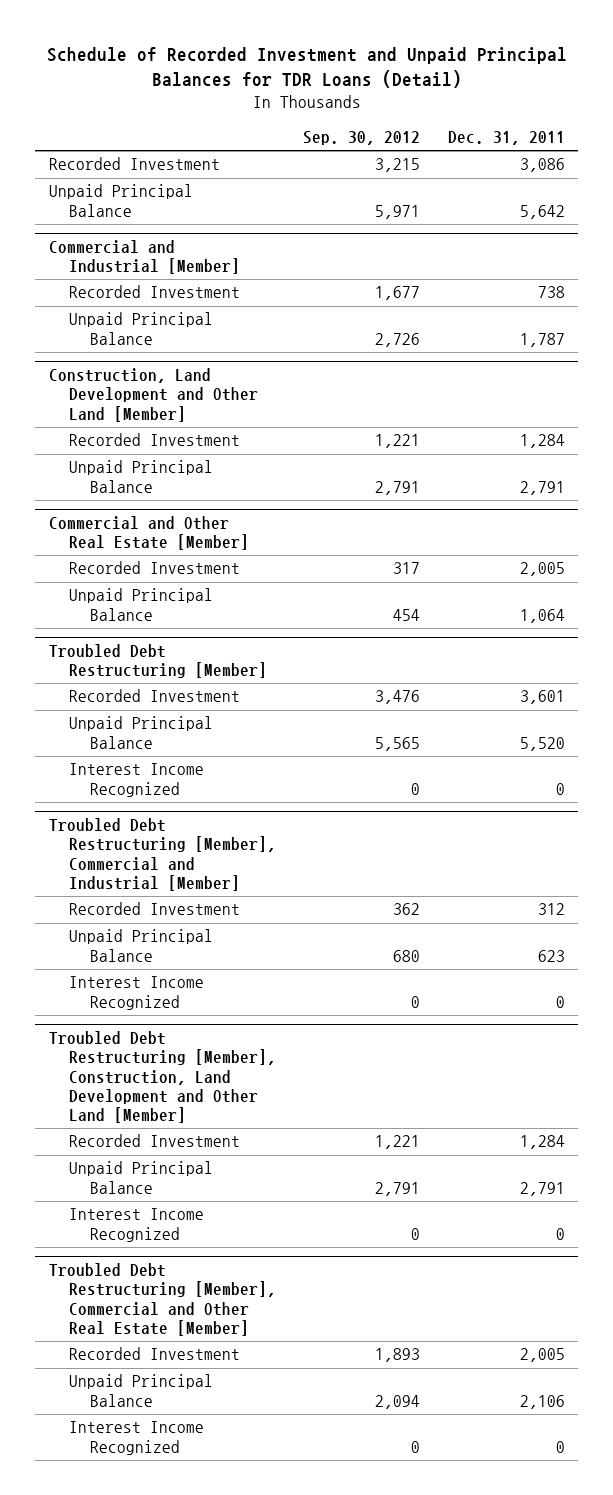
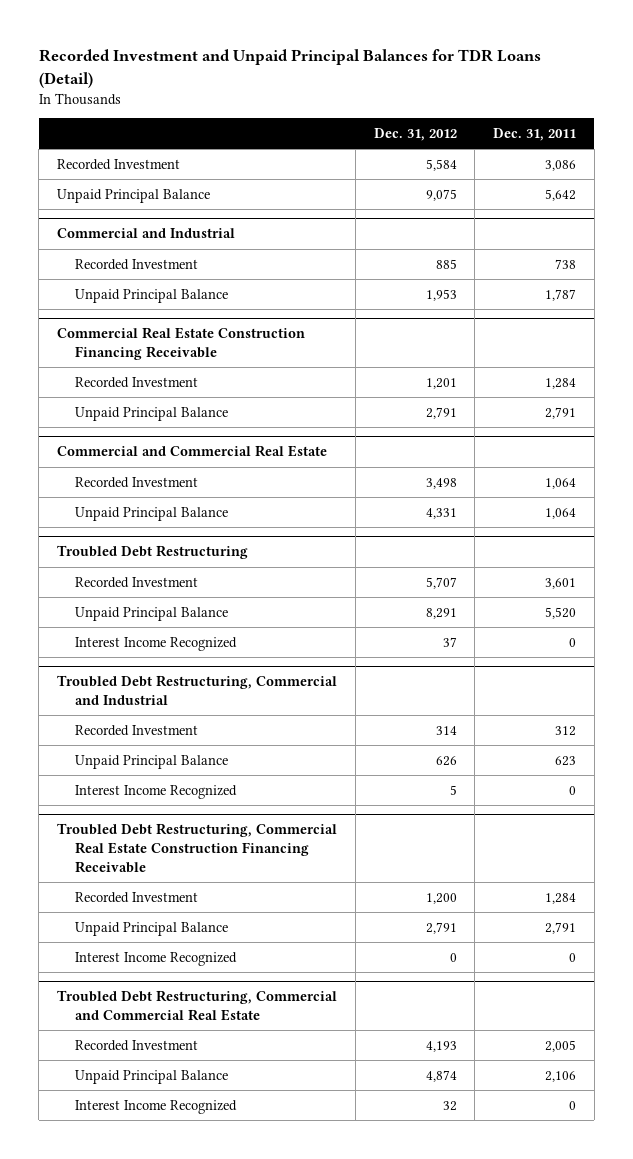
- Schedule of Recorded Investment and Unpaid Principal Balances for TDR Loans (Detail)
+ Recorded Investment and Unpaid Principal Balances for TDR Loans (Detail)
- | Sep. 30, 2012 | Dec. 31, 2011
+ | Dec. 31, 2012 | Dec. 31, 2011
- Commercial and Industrial [Member]
+ Commercial and Industrial
- Construction, Land Development and Other Land [Member]
+ Commercial Real Estate Construction Financing Receivable
- Commercial and Other Real Estate [Member]
- Recorded Investment | 317 | 2,005
+ Commercial and Commercial Real Estate
+ Recorded Investment | 3,498 | 1,064
- Troubled Debt Restructuring [Member]
+ Troubled Debt Restructuring
- Troubled Debt Restructuring [Member], Commercial and Industrial [Member]
+ Troubled Debt Restructuring, Commercial and Industrial
- Troubled Debt Restructuring [Member], Construction, Land Development and Other Land [Member]
+ Troubled Debt Restructuring, Commercial Real Estate Construction Financing Receivable
- Troubled Debt Restructuring [Member], Commercial and Other Real Estate [Member]
+ Troubled Debt Restructuring, Commercial and Commercial Real Estate

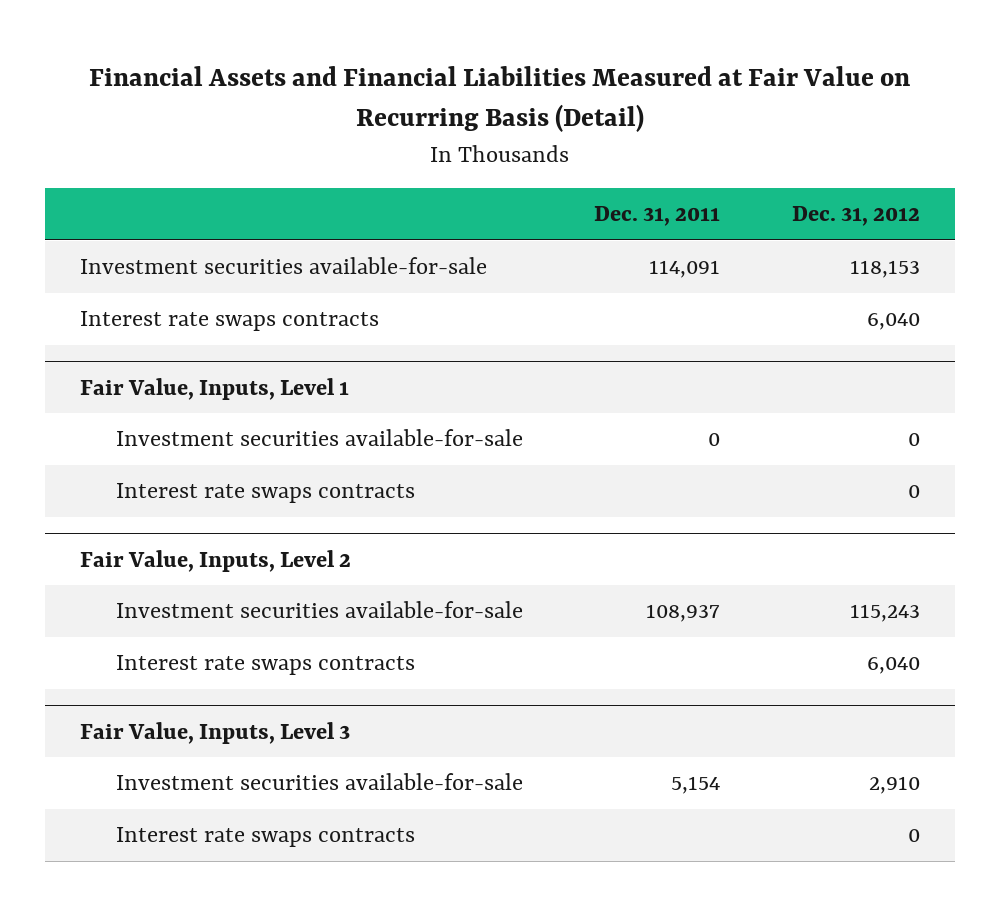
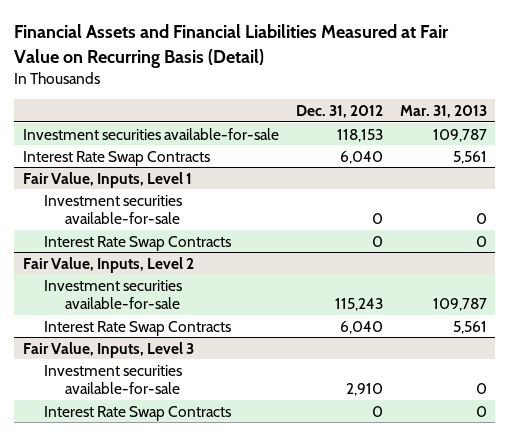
- | Dec. 31, 2011 | Dec. 31, 2012
+ | Dec. 31, 2012 | Mar. 31, 2013
- Interest rate swaps contracts | | 6,040
+ Interest Rate Swap Contracts | 6,040 | 5,561
@ Fair Value, Inputs, Level 1
- Interest rate swaps contracts | | 0
+ Interest Rate Swap Contracts | 0 | 0
@ Fair Value, Inputs, Level 2
- Interest rate swaps contracts | | 6,040
+ Interest Rate Swap Contracts | 6,040 | 5,561
@ Fair Value, Inputs, Level 3
- Interest rate swaps contracts | | 0
+ Interest Rate Swap Contracts | 0 | 0

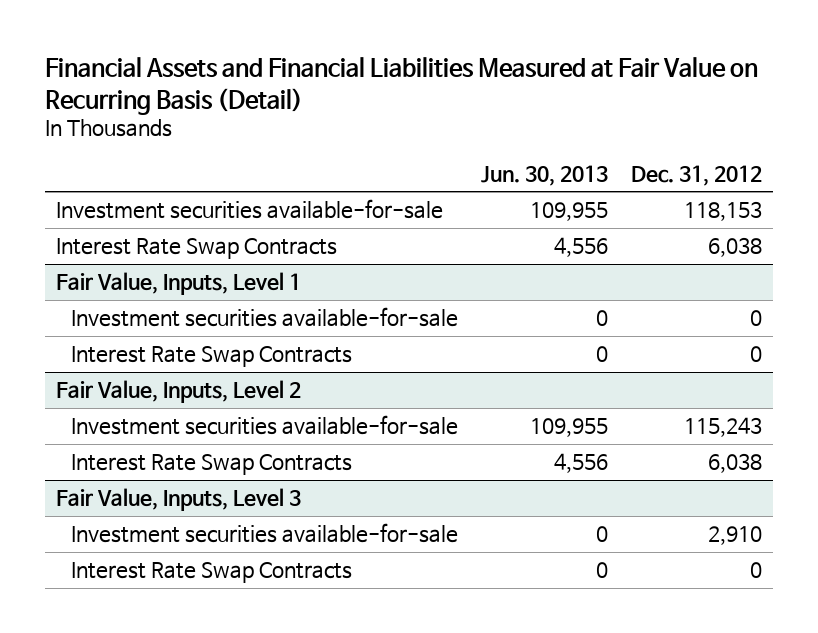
- | Dec. 31, 2012 | Mar. 31, 2013
+ | Jun. 30, 2013 | Dec. 31, 2012
- Interest Rate Swap Contracts | 6,040 | 5,561
+ Interest Rate Swap Contracts | 4,556 | 6,038
@ Fair Value, Inputs, Level 2
- Interest Rate Swap Contracts | 6,040 | 5,561
+ Interest Rate Swap Contracts | 4,556 | 6,038

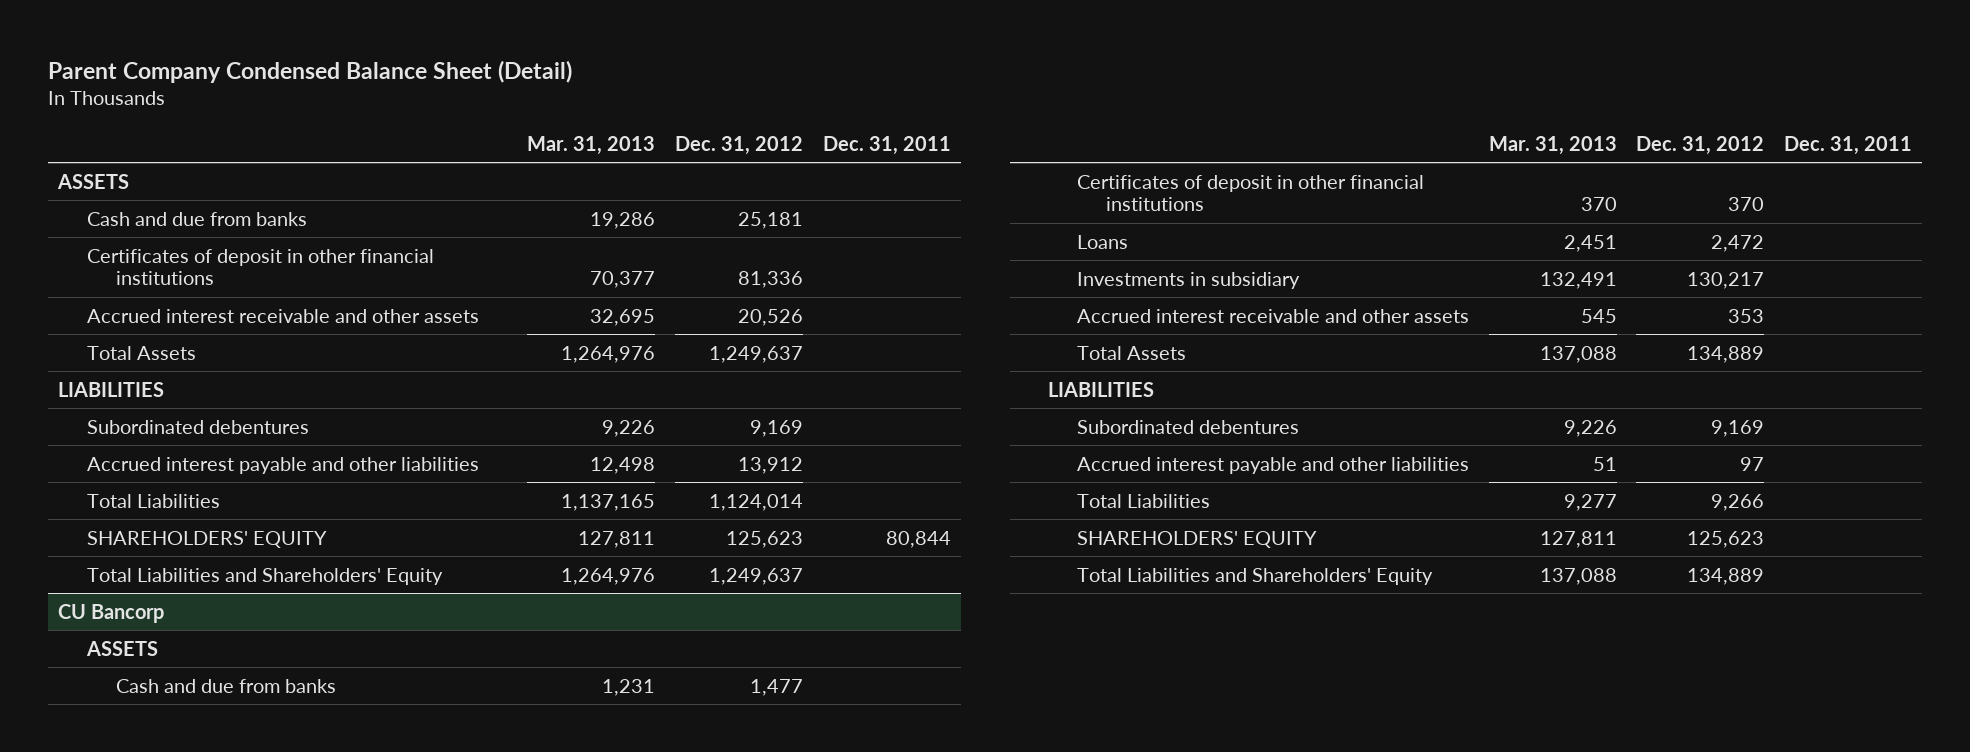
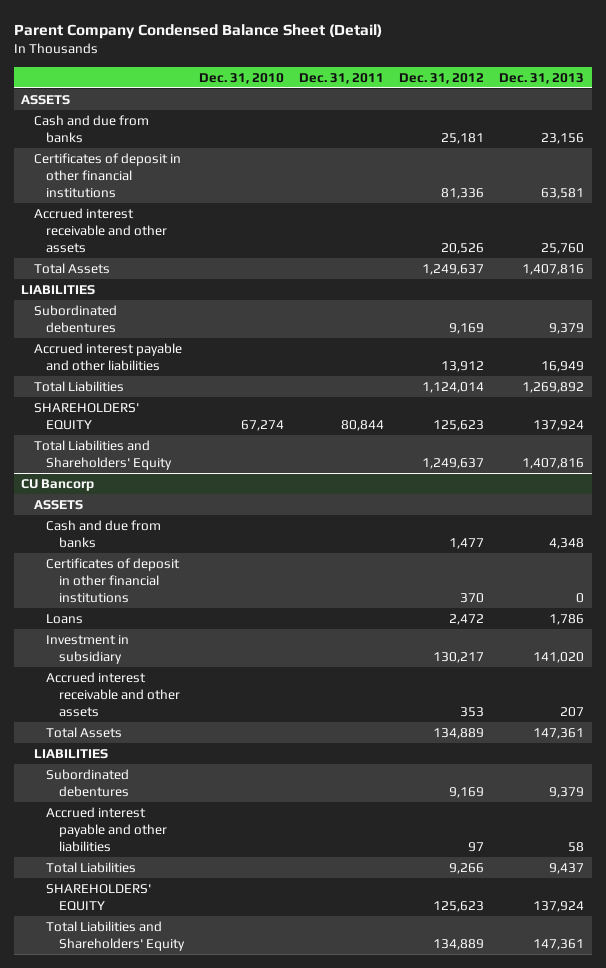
- | Mar. 31, 2013 | Dec. 31, 2012 | Dec. 31, 2011
+ | Dec. 31, 2010 | Dec. 31, 2011 | Dec. 31, 2012 | Dec. 31, 2013
@ CU Bancorp
- Investments in subsidiary | 132,491 | 130,217 |
+ Investment in subsidiary | | | 130,217 | 141,020

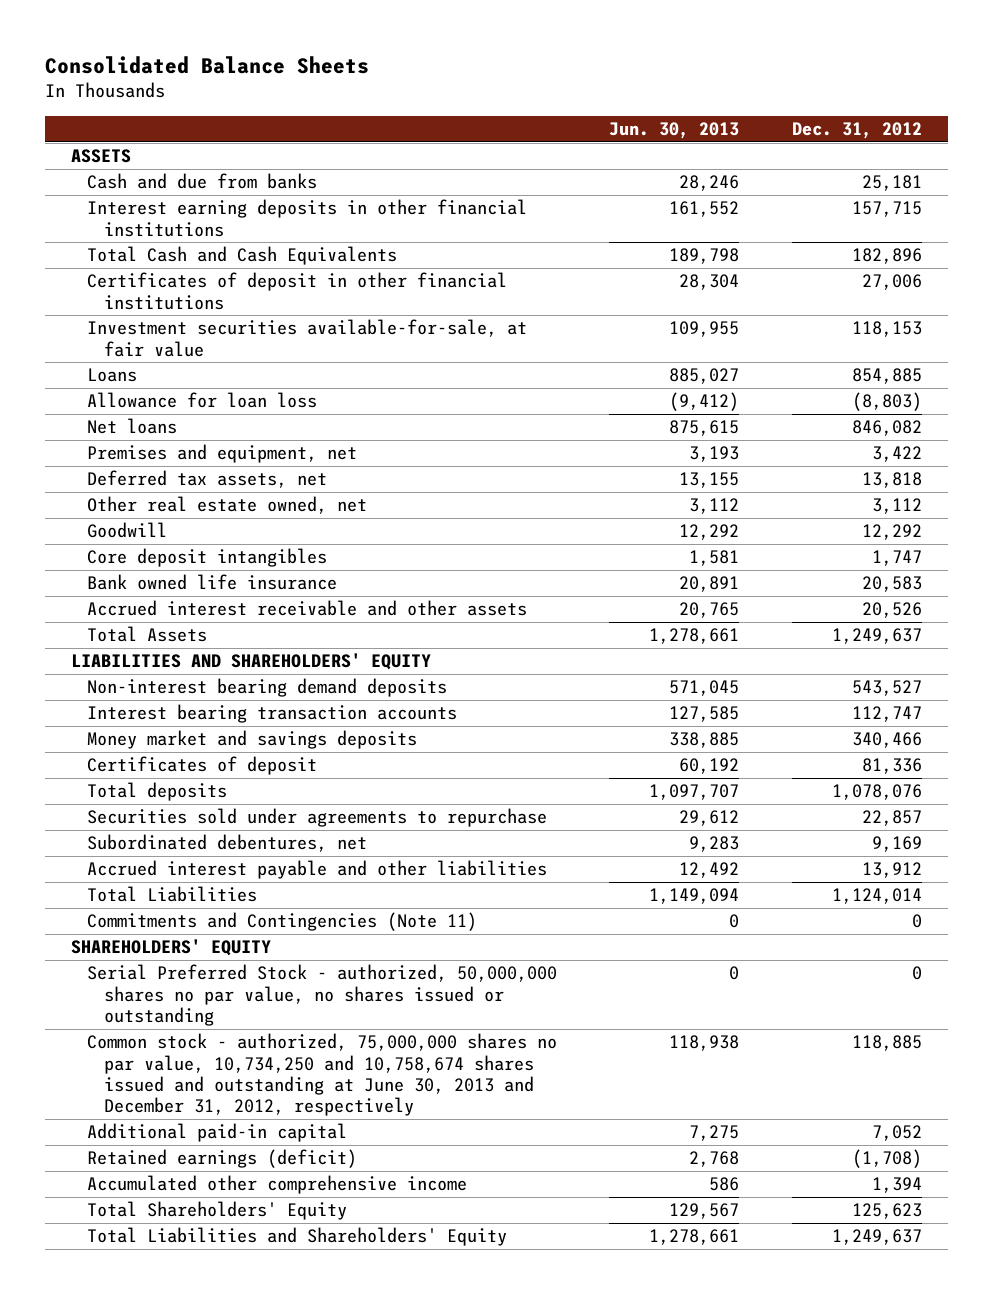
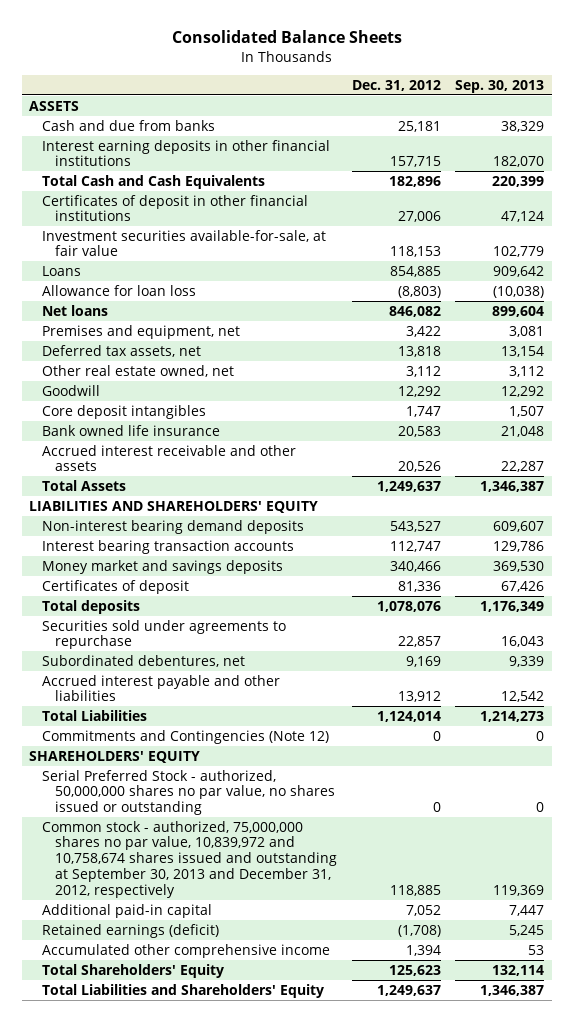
- | Jun. 30, 2013 | Dec. 31, 2012
+ | Dec. 31, 2012 | Sep. 30, 2013
- Commitments and Contingencies (Note 11) | 0 | 0
+ Commitments and Contingencies (Note 12) | 0 | 0
- Common stock - authorized, 75,000,000 shares no par value, 10,734,250 and 10,758,674 shares issued and outstanding at June 30, 2013 and December 31, 2012, respectively | 118,938 | 118,885
+ Common stock - authorized, 75,000,000 shares no par value, 10,839,972 and 10,758,674 shares issued and outstanding at September 30, 2013 and December 31, 2012, respectively | 118,885 | 119,369

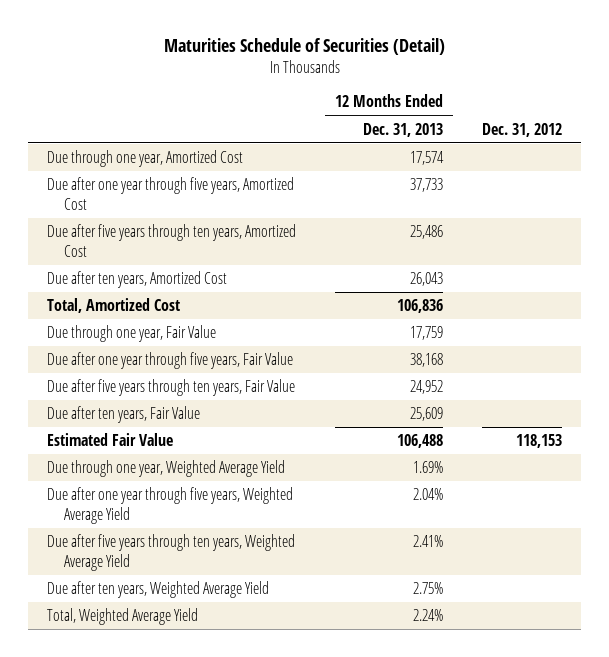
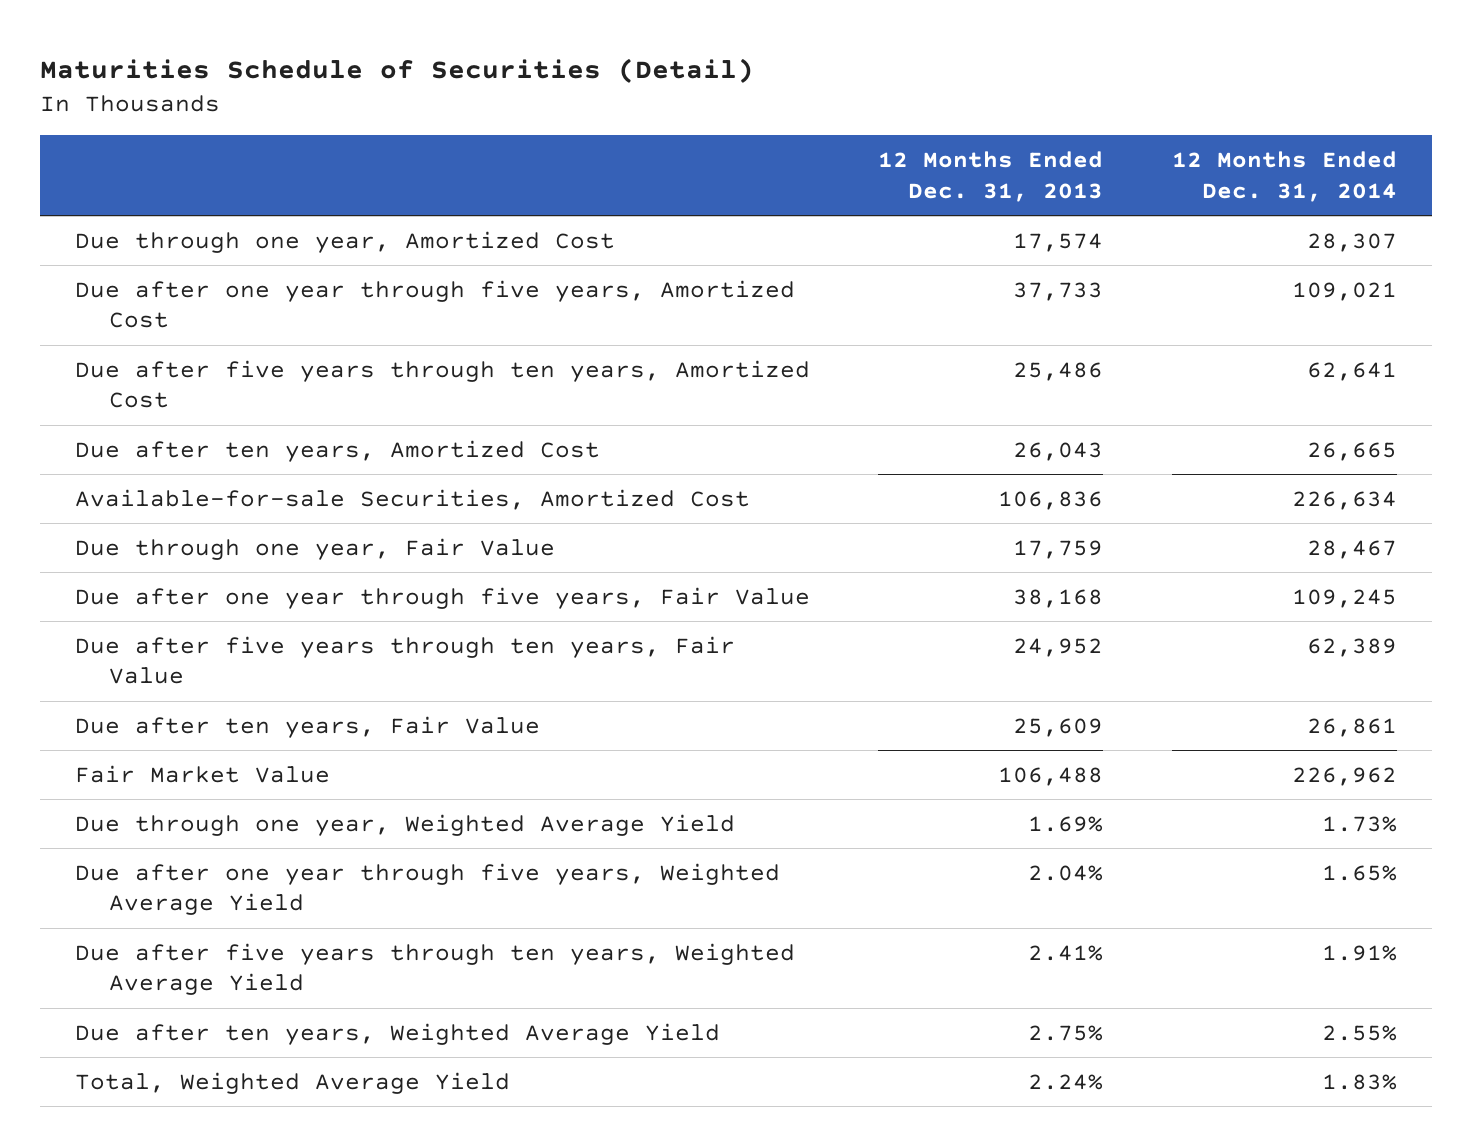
- | 12 Months Ended Dec. 31, 2013 | Dec. 31, 2012
+ | 12 Months Ended Dec. 31, 2013 | 12 Months Ended Dec. 31, 2014
- Total, Amortized Cost | 106,836 |
+ Available-for-sale Securities, Amortized Cost | 106,836 | 226,634
- Estimated Fair Value | 106,488 | 118,153
+ Fair Market Value | 106,488 | 226,962

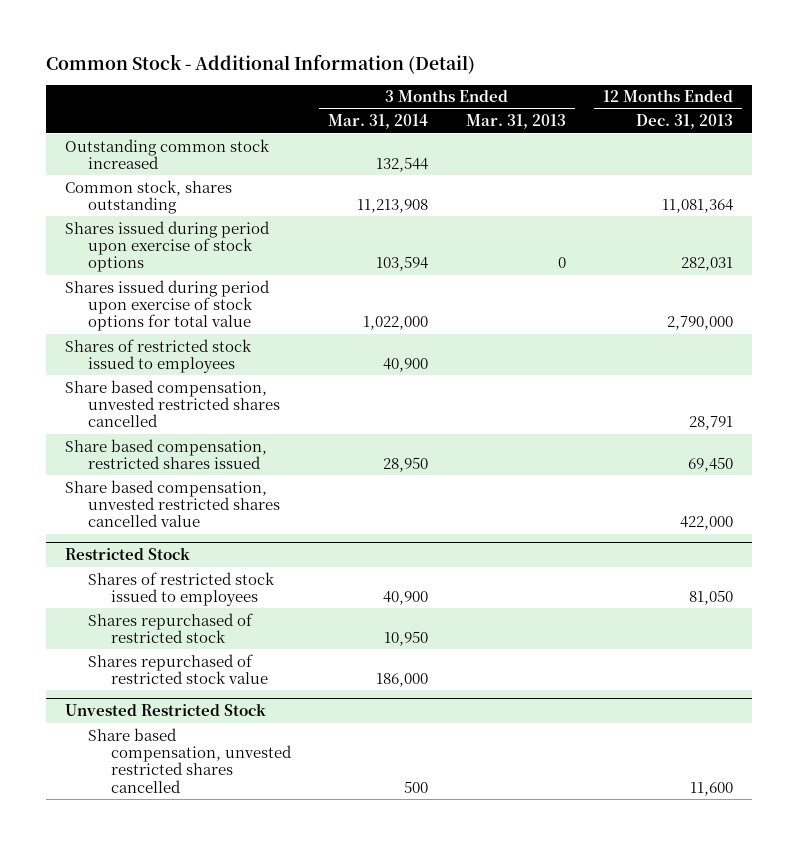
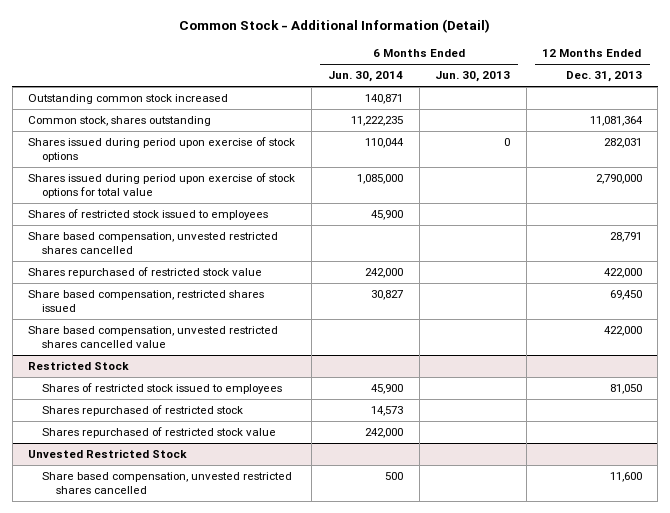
- | 3 Months Ended Mar. 31, 2014 | 3 Months Ended Mar. 31, 2013 | 12 Months Ended Dec. 31, 2013
+ | 6 Months Ended Jun. 30, 2014 | 6 Months Ended Jun. 30, 2013 | 12 Months Ended Dec. 31, 2013
+ Shares repurchased of restricted stock value | 242,000 | | 422,000

